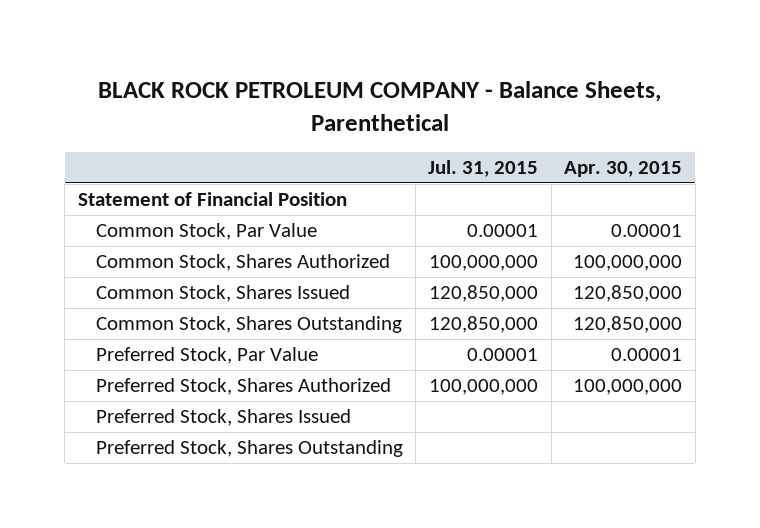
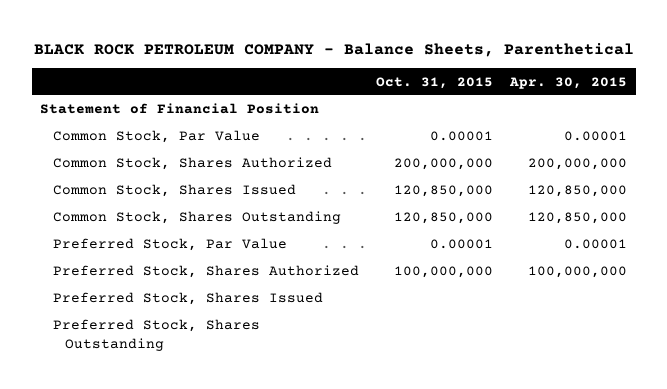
- | Jul. 31, 2015 | Apr. 30, 2015
+ | Oct. 31, 2015 | Apr. 30, 2015
- Common Stock, Shares Authorized | 100,000,000 | 100,000,000
+ Common Stock, Shares Authorized | 200,000,000 | 200,000,000

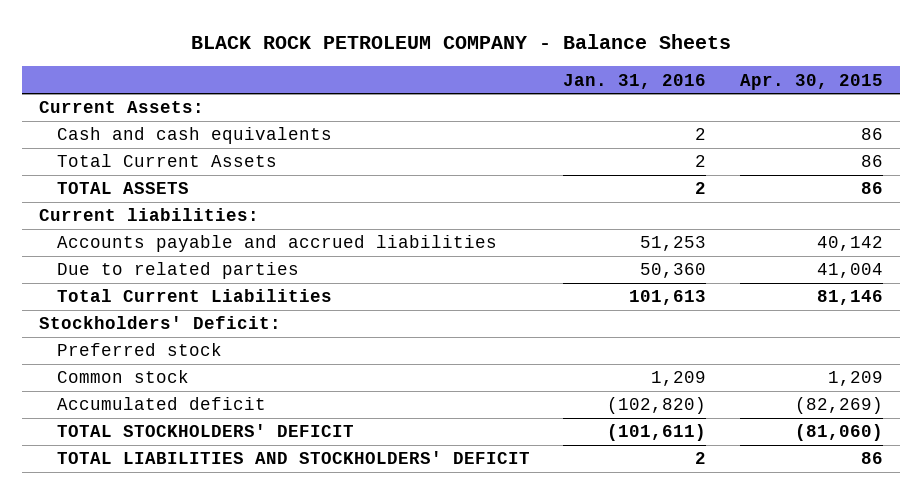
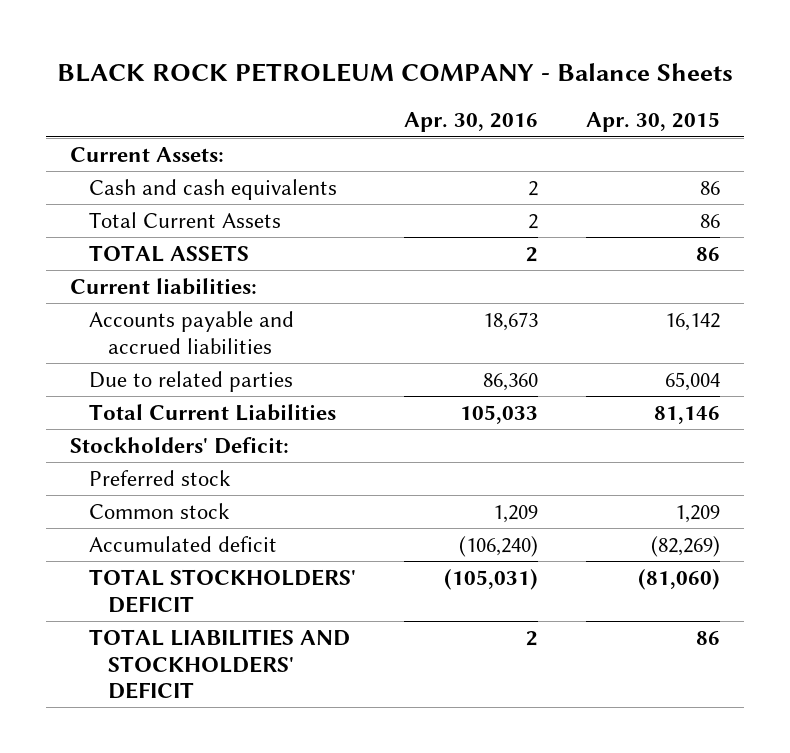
- | Jan. 31, 2016 | Apr. 30, 2015
+ | Apr. 30, 2016 | Apr. 30, 2015
- Accounts payable and accrued liabilities | 51,253 | 40,142
- Due to related parties | 50,360 | 41,004
+ Accounts payable and accrued liabilities | 18,673 | 16,142
+ Due to related parties | 86,360 | 65,004

